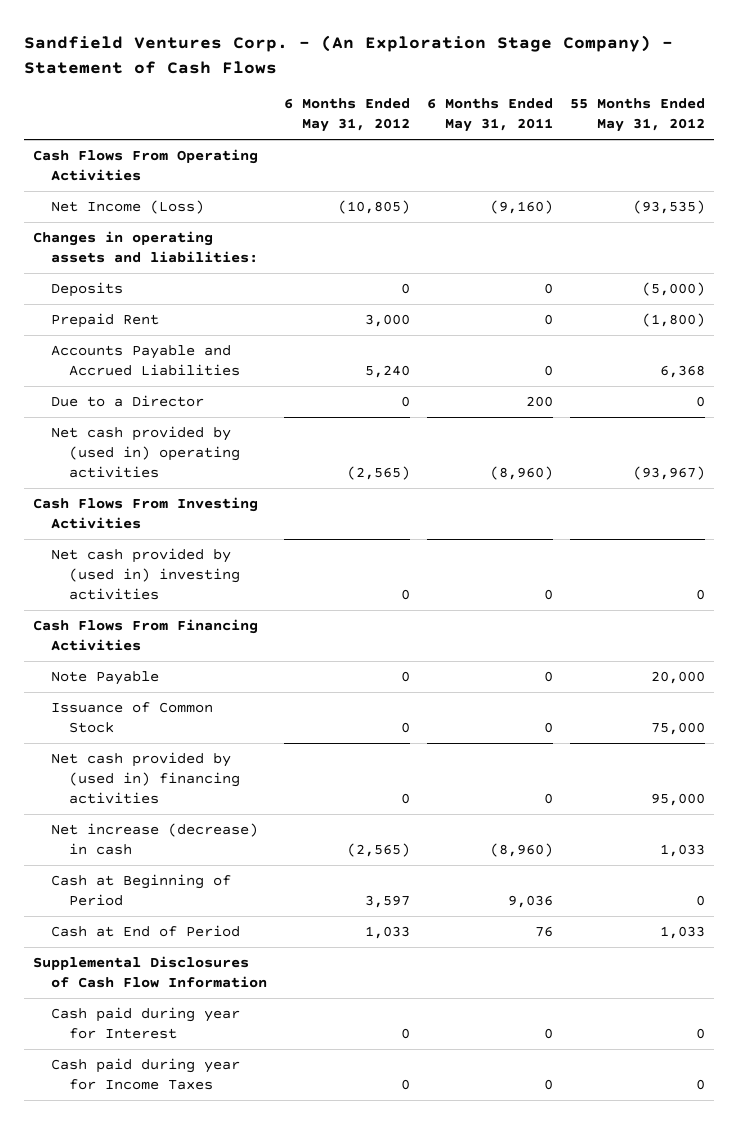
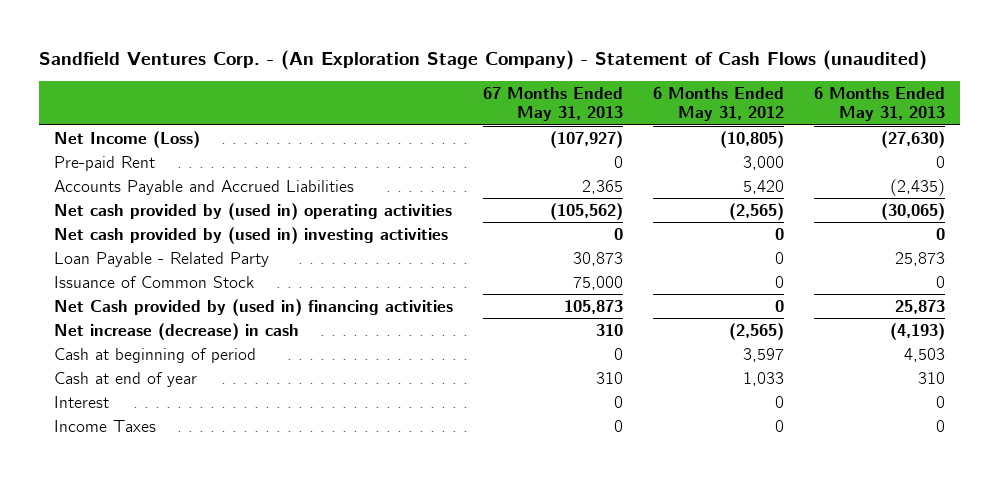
- Sandfield Ventures Corp. - (An Exploration Stage Company) - Statement of Cash Flows
+ Sandfield Ventures Corp. - (An Exploration Stage Company) - Statement of Cash Flows (unaudited)
- | 6 Months Ended May 31, 2012 | 6 Months Ended May 31, 2011 | 55 Months Ended May 31, 2012
+ | 67 Months Ended May 31, 2013 | 6 Months Ended May 31, 2012 | 6 Months Ended May 31, 2013
- Cash Flows From Operating Activities
- Changes in operating assets and liabilities:
- Deposits | 0 | 0 | (5,000)
- Prepaid Rent | 3,000 | 0 | (1,800)
- Accounts Payable and Accrued Liabilities | 5,240 | 0 | 6,368
- Due to a Director | 0 | 200 | 0
+ Pre-paid Rent | 0 | 3,000 | 0
+ Accounts Payable and Accrued Liabilities | 2,365 | 5,420 | (2,435)
- Cash Flows From Investing Activities
- Cash Flows From Financing Activities
- Note Payable | 0 | 0 | 20,000
+ Loan Payable - Related Party | 30,873 | 0 | 25,873
- Net cash provided by (used in) financing activities | 0 | 0 | 95,000
+ Net Cash provided by (used in) financing activities | 105,873 | 0 | 25,873
- Cash at Beginning of Period | 3,597 | 9,036 | 0
- Cash at End of Period | 1,033 | 76 | 1,033
- Supplemental Disclosures of Cash Flow Information
- Cash paid during year for Interest | 0 | 0 | 0
- Cash paid during year for Income Taxes | 0 | 0 | 0
+ Cash at beginning of period | 0 | 3,597 | 4,503
+ Cash at end of year | 310 | 1,033 | 310
+ Interest | 0 | 0 | 0
+ Income Taxes | 0 | 0 | 0

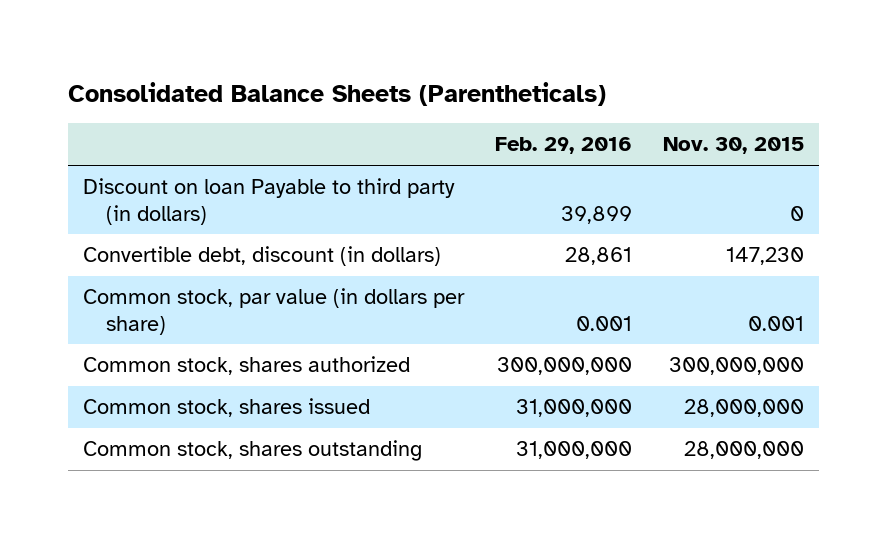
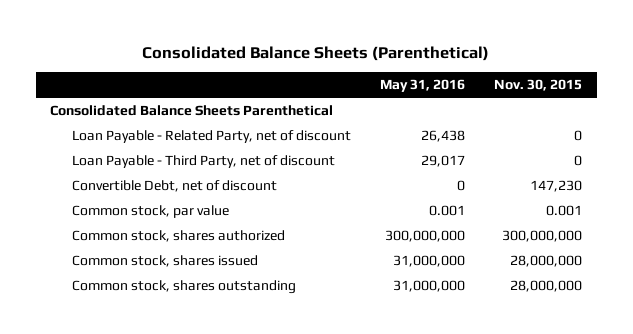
- Consolidated Balance Sheets (Parentheticals)
+ Consolidated Balance Sheets (Parenthetical)
- | Feb. 29, 2016 | Nov. 30, 2015
+ | May 31, 2016 | Nov. 30, 2015
- Discount on loan Payable to third party (in dollars) | 39,899 | 0
- Convertible debt, discount (in dollars) | 28,861 | 147,230
- Common stock, par value (in dollars per share) | 0.001 | 0.001
+ Consolidated Balance Sheets Parenthetical
+ Loan Payable - Related Party, net of discount | 26,438 | 0
+ Loan Payable - Third Party, net of discount | 29,017 | 0
+ Convertible Debt, net of discount | 0 | 147,230
+ Common stock, par value | 0.001 | 0.001

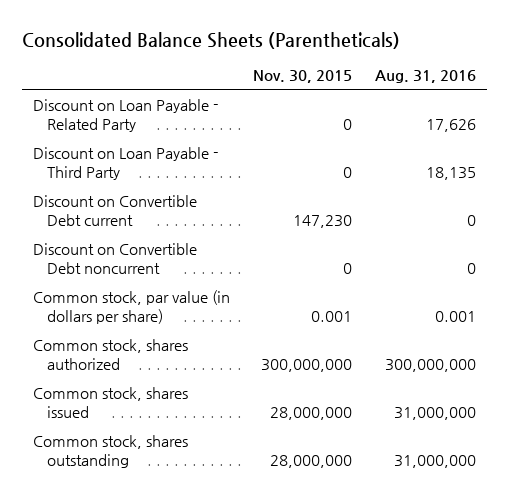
- Consolidated Balance Sheets (Parenthetical)
+ Consolidated Balance Sheets (Parentheticals)
- | May 31, 2016 | Nov. 30, 2015
+ | Nov. 30, 2015 | Aug. 31, 2016
- Consolidated Balance Sheets Parenthetical
- Loan Payable - Related Party, net of discount | 26,438 | 0
- Loan Payable - Third Party, net of discount | 29,017 | 0
- Convertible Debt, net of discount | 0 | 147,230
- Common stock, par value | 0.001 | 0.001
+ Discount on Loan Payable - Related Party | 0 | 17,626
+ Discount on Loan Payable - Third Party | 0 | 18,135
+ Discount on Convertible Debt current | 147,230 | 0
+ Discount on Convertible Debt noncurrent | 0 | 0
+ Common stock, par value (in dollars per share) | 0.001 | 0.001

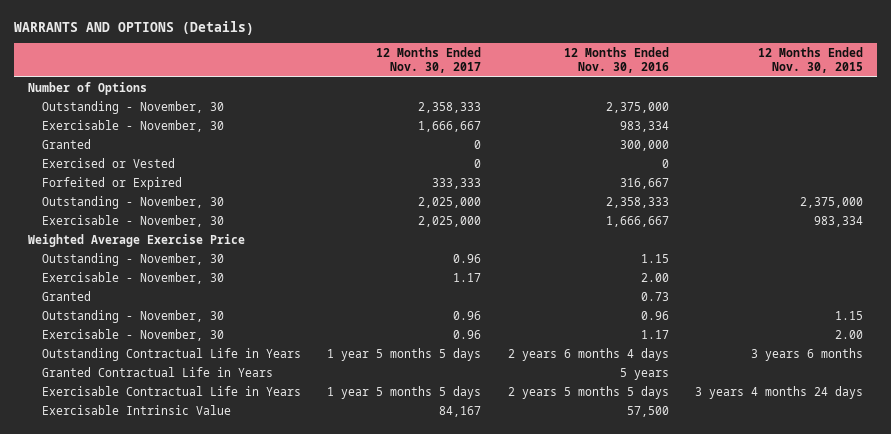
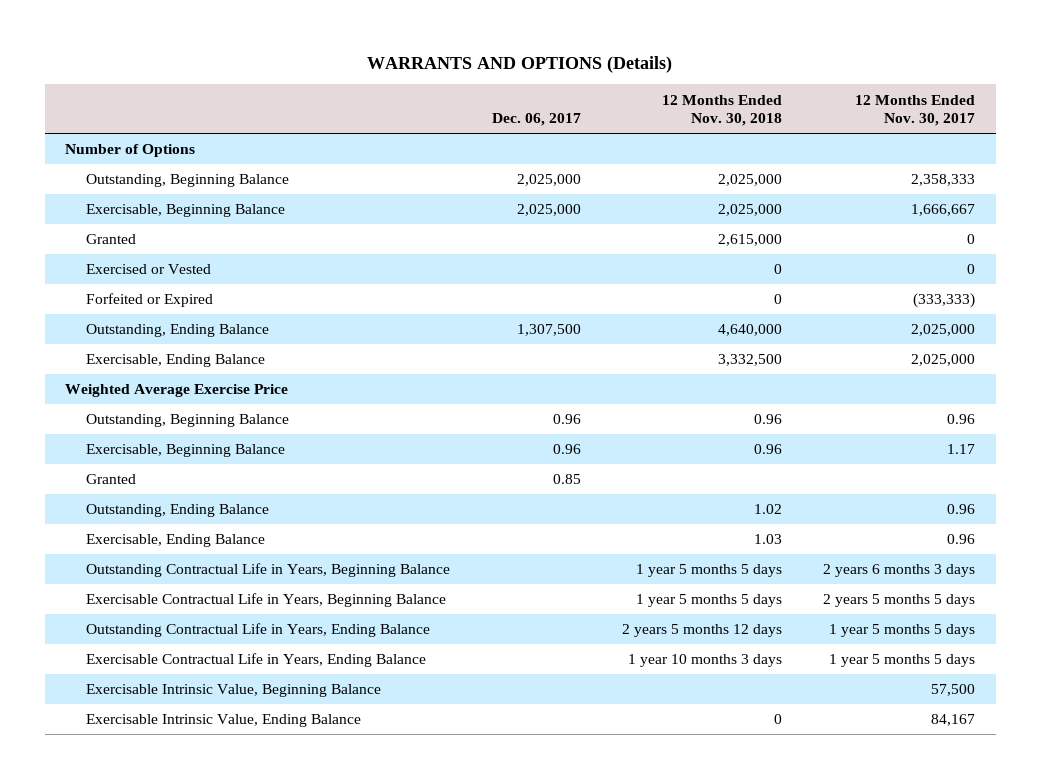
- | 12 Months Ended Nov. 30, 2017 | 12 Months Ended Nov. 30, 2016 | 12 Months Ended Nov. 30, 2015
+ | Dec. 06, 2017 | 12 Months Ended Nov. 30, 2018 | 12 Months Ended Nov. 30, 2017
- Outstanding - November, 30 | 2,358,333 | 2,375,000 |
- Exercisable - November, 30 | 1,666,667 | 983,334 |
+ Outstanding, Beginning Balance | 2,025,000 | 2,025,000 | 2,358,333
+ Exercisable, Beginning Balance | 2,025,000 | 2,025,000 | 1,666,667
- Forfeited or Expired | 333,333 | 316,667 |
- Outstanding - November, 30 | 2,025,000 | 2,358,333 | 2,375,000
- Exercisable - November, 30 | 2,025,000 | 1,666,667 | 983,334
+ Forfeited or Expired | | 0 | (333,333)
+ Outstanding, Ending Balance | 1,307,500 | 4,640,000 | 2,025,000
+ Exercisable, Ending Balance | | 3,332,500 | 2,025,000
- Outstanding - November, 30 | 0.96 | 1.15 |
- Exercisable - November, 30 | 1.17 | 2.00 |
+ Outstanding, Beginning Balance | 0.96 | 0.96 | 0.96
+ Exercisable, Beginning Balance | 0.96 | 0.96 | 1.17
- Outstanding - November, 30 | 0.96 | 0.96 | 1.15
- Exercisable - November, 30 | 0.96 | 1.17 | 2.00
- Outstanding Contractual Life in Years | 1 year 5 months 5 days | 2 years 6 months 4 days | 3 years 6 months
- Granted Contractual Life in Years | | 5 years |
- Exercisable Contractual Life in Years | 1 year 5 months 5 days | 2 years 5 months 5 days | 3 years 4 months 24 days
- Exercisable Intrinsic Value | 84,167 | 57,500 |
+ Outstanding, Ending Balance | | 1.02 | 0.96
+ Exercisable, Ending Balance | | 1.03 | 0.96
+ Outstanding Contractual Life in Years, Beginning Balance | | 1 year 5 months 5 days | 2 years 6 months 3 days
+ Exercisable Contractual Life in Years, Beginning Balance | | 1 year 5 months 5 days | 2 years 5 months 5 days
+ Outstanding Contractual Life in Years, Ending Balance | | 2 years 5 months 12 days | 1 year 5 months 5 days
+ Exercisable Contractual Life in Years, Ending Balance | | 1 year 10 months 3 days | 1 year 5 months 5 days
+ Exercisable Intrinsic Value, Beginning Balance | | | 57,500
+ Exercisable Intrinsic Value, Ending Balance | | 0 | 84,167

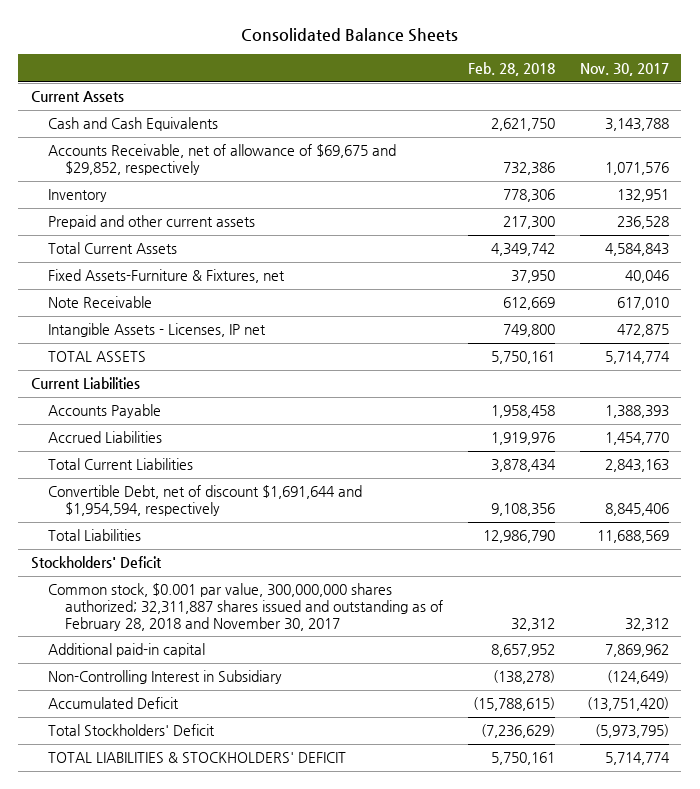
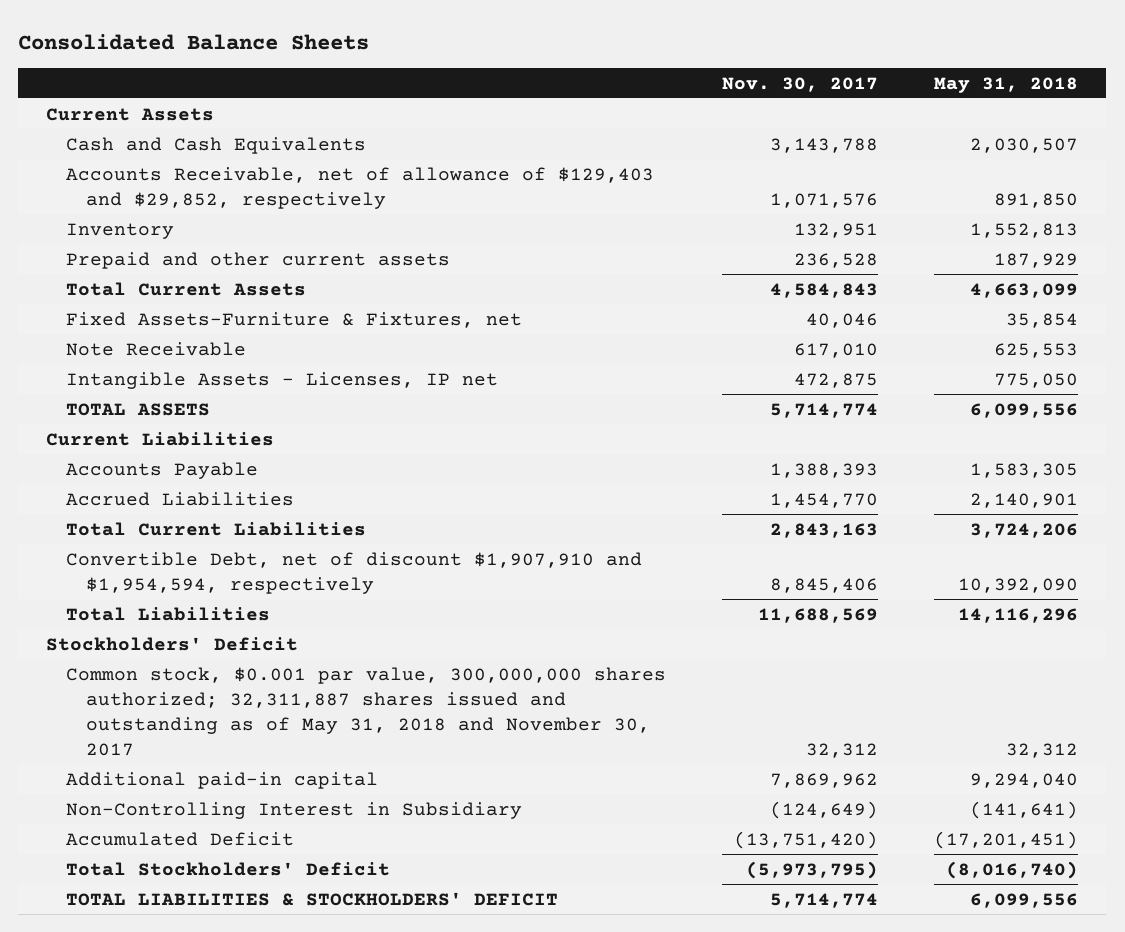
- | Feb. 28, 2018 | Nov. 30, 2017
+ | Nov. 30, 2017 | May 31, 2018
- Accounts Receivable, net of allowance of $69,675 and $29,852, respectively | 732,386 | 1,071,576
+ Accounts Receivable, net of allowance of $129,403 and $29,852, respectively | 1,071,576 | 891,850
- Convertible Debt, net of discount $1,691,644 and $1,954,594, respectively | 9,108,356 | 8,845,406
+ Convertible Debt, net of discount $1,907,910 and $1,954,594, respectively | 8,845,406 | 10,392,090
- Common stock, $0.001 par value, 300,000,000 shares authorized; 32,311,887 shares issued and outstanding as of February 28, 2018 and November 30, 2017 | 32,312 | 32,312
+ Common stock, $0.001 par value, 300,000,000 shares authorized; 32,311,887 shares issued and outstanding as of May 31, 2018 and November 30, 2017 | 32,312 | 32,312

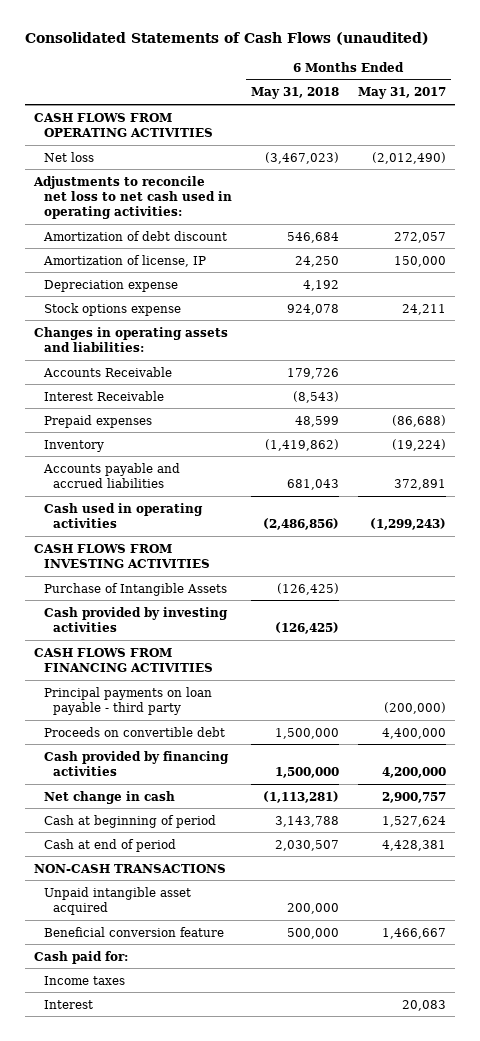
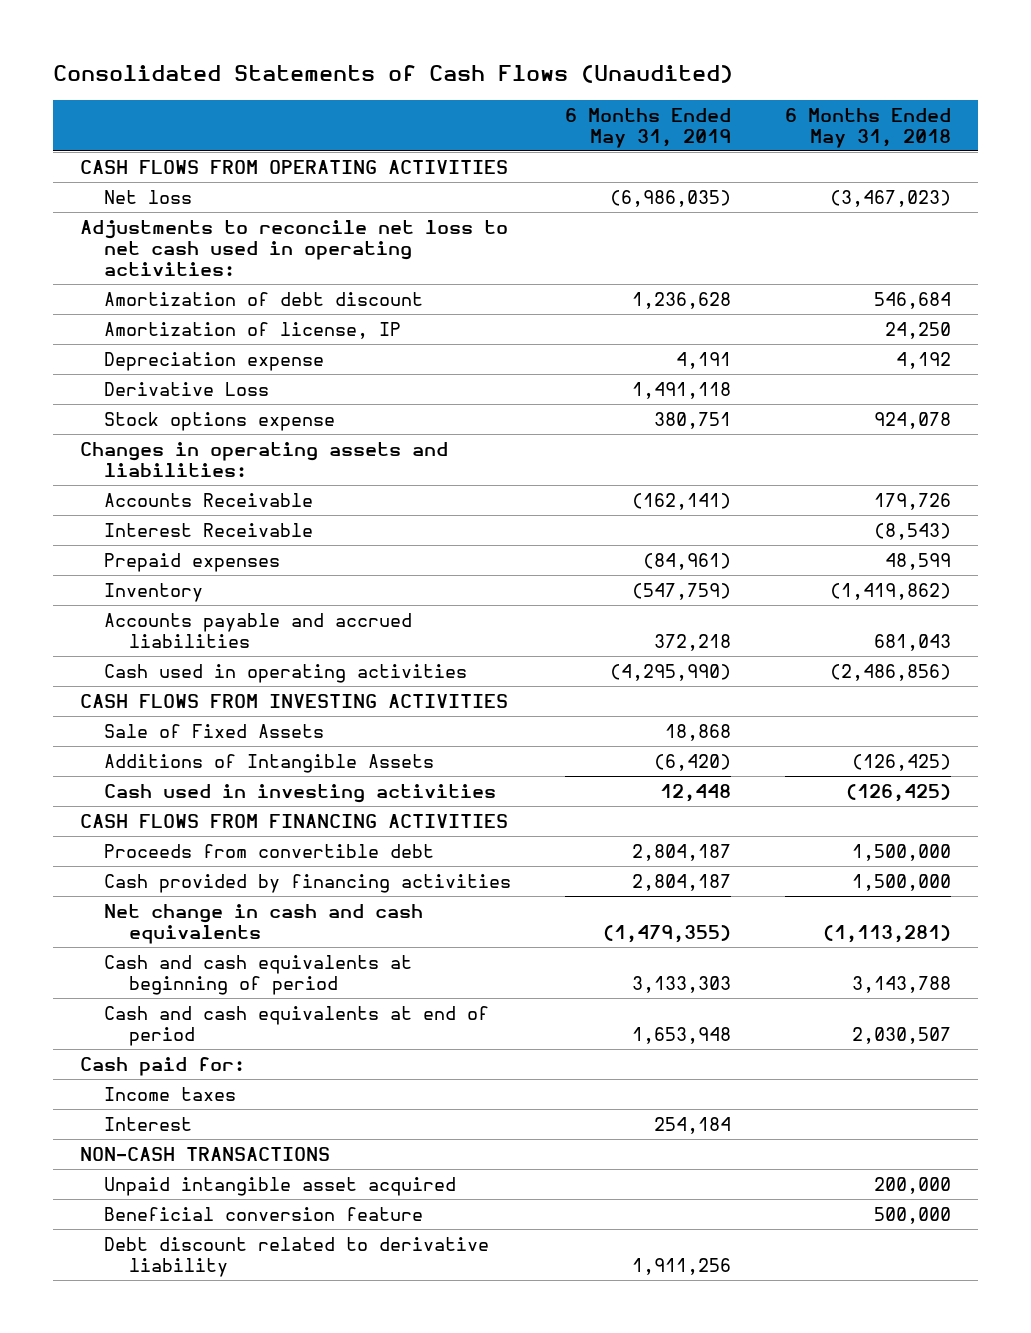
- Consolidated Statements of Cash Flows (unaudited)
+ Consolidated Statements of Cash Flows (Unaudited)
- | 6 Months Ended May 31, 2018 | 6 Months Ended May 31, 2017
+ | 6 Months Ended May 31, 2019 | 6 Months Ended May 31, 2018
+ Derivative Loss | 1,491,118 |
- Purchase of Intangible Assets | (126,425) |
- Cash provided by investing activities | (126,425) |
+ Sale of Fixed Assets | 18,868 |
+ Additions of Intangible Assets | (6,420) | (126,425)
+ Cash used in investing activities | 12,448 | (126,425)
- Principal payments on loan payable - third party | | (200,000)
- Proceeds on convertible debt | 1,500,000 | 4,400,000
+ Proceeds from convertible debt | 2,804,187 | 1,500,000
- Net change in cash | (1,113,281) | 2,900,757
- Cash at beginning of period | 3,143,788 | 1,527,624
- Cash at end of period | 2,030,507 | 4,428,381
+ Net change in cash and cash equivalents | (1,479,355) | (1,113,281)
+ Cash and cash equivalents at beginning of period | 3,133,303 | 3,143,788
+ Cash and cash equivalents at end of period | 1,653,948 | 2,030,507
moved down: NON-CASH TRANSACTIONS
moved down: Unpaid intangible asset acquired | | 200,000
moved down: Beneficial conversion feature | | 500,000
+ Debt discount related to derivative liability | 1,911,256 |

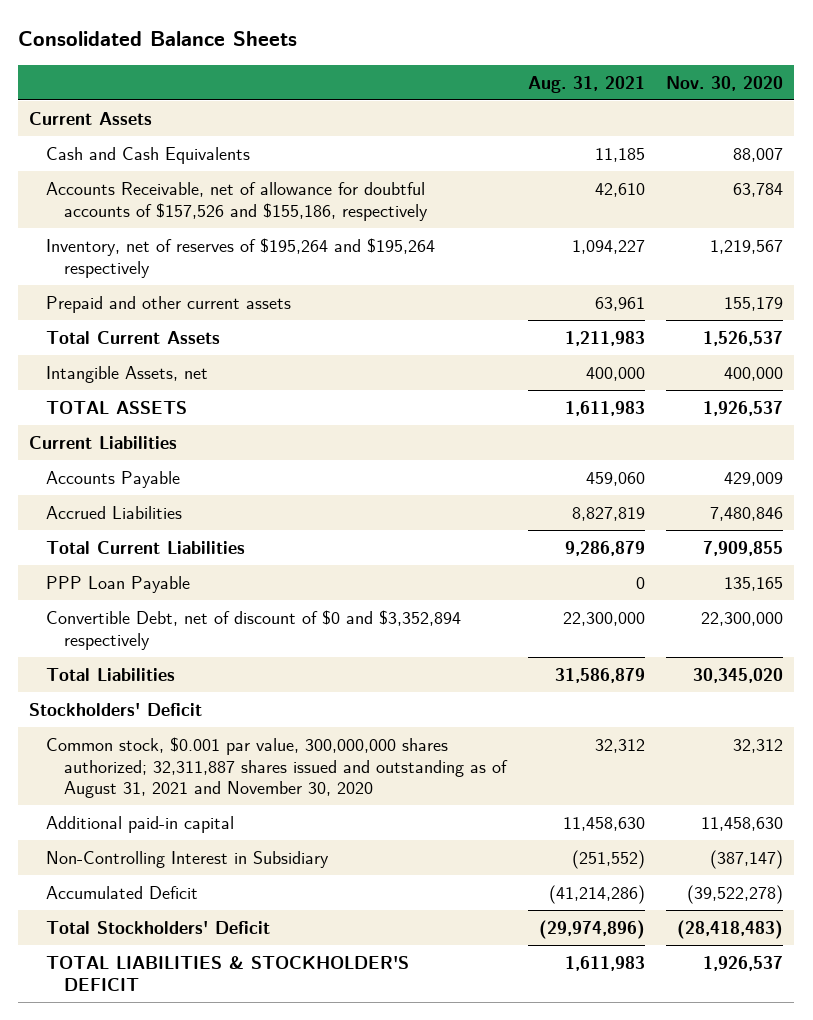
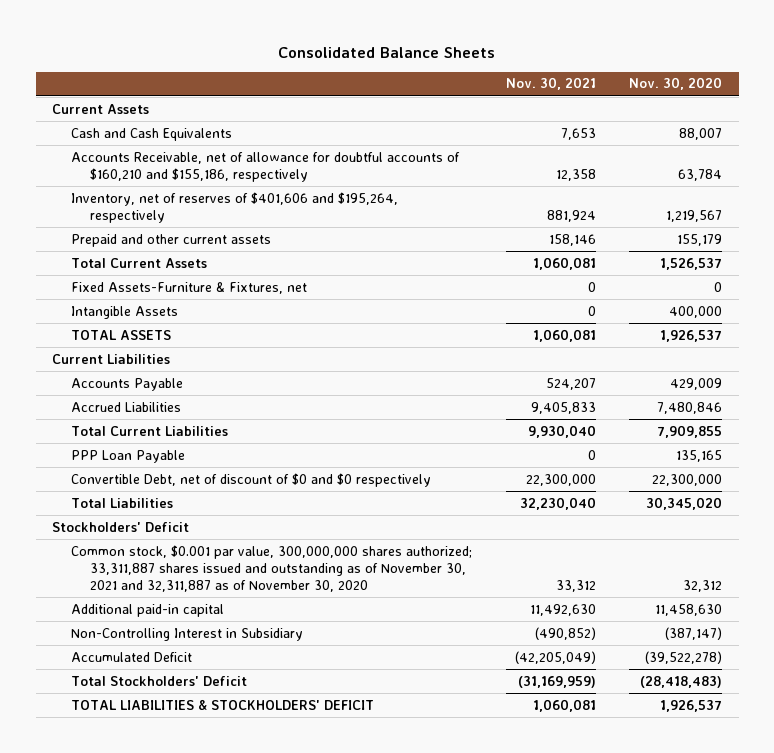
- | Aug. 31, 2021 | Nov. 30, 2020
+ | Nov. 30, 2021 | Nov. 30, 2020
- Accounts Receivable, net of allowance for doubtful accounts of $157,526 and $155,186, respectively | 42,610 | 63,784
- Inventory, net of reserves of $195,264 and $195,264 respectively | 1,094,227 | 1,219,567
+ Accounts Receivable, net of allowance for doubtful accounts of $160,210 and $155,186, respectively | 12,358 | 63,784
+ Inventory, net of reserves of $401,606 and $195,264, respectively | 881,924 | 1,219,567
- Intangible Assets, net | 400,000 | 400,000
+ Fixed Assets-Furniture & Fixtures, net | 0 | 0
+ Intangible Assets | 0 | 400,000
- Convertible Debt, net of discount of $0 and $3,352,894 respectively | 22,300,000 | 22,300,000
+ Convertible Debt, net of discount of $0 and $0 respectively | 22,300,000 | 22,300,000
- Common stock, $0.001 par value, 300,000,000 shares authorized; 32,311,887 shares issued and outstanding as of August 31, 2021 and November 30, 2020 | 32,312 | 32,312
+ Common stock, $0.001 par value, 300,000,000 shares authorized; 33,311,887 shares issued and outstanding as of November 30, 2021 and 32,311,887 as of November 30, 2020 | 33,312 | 32,312
- TOTAL LIABILITIES & STOCKHOLDER'S DEFICIT | 1,611,983 | 1,926,537
+ TOTAL LIABILITIES & STOCKHOLDERS' DEFICIT | 1,060,081 | 1,926,537

